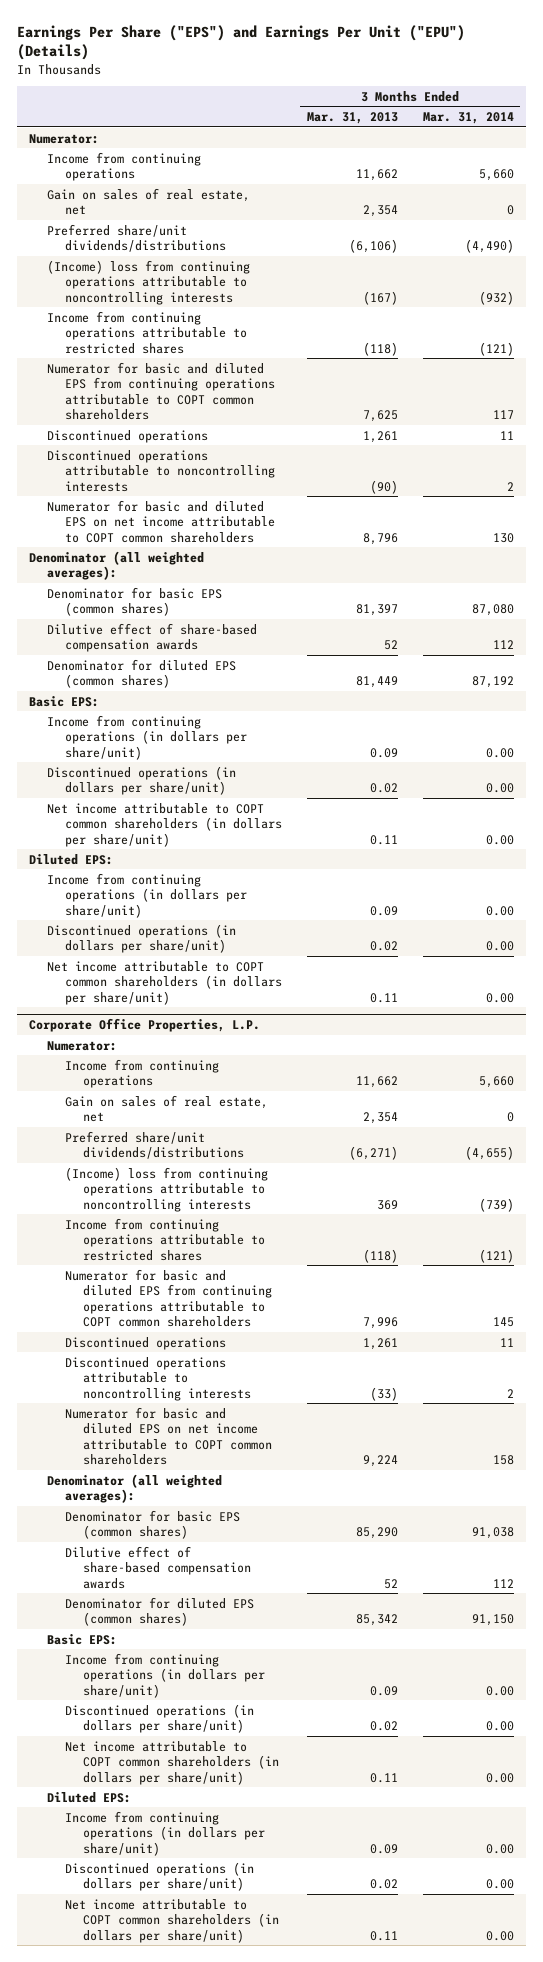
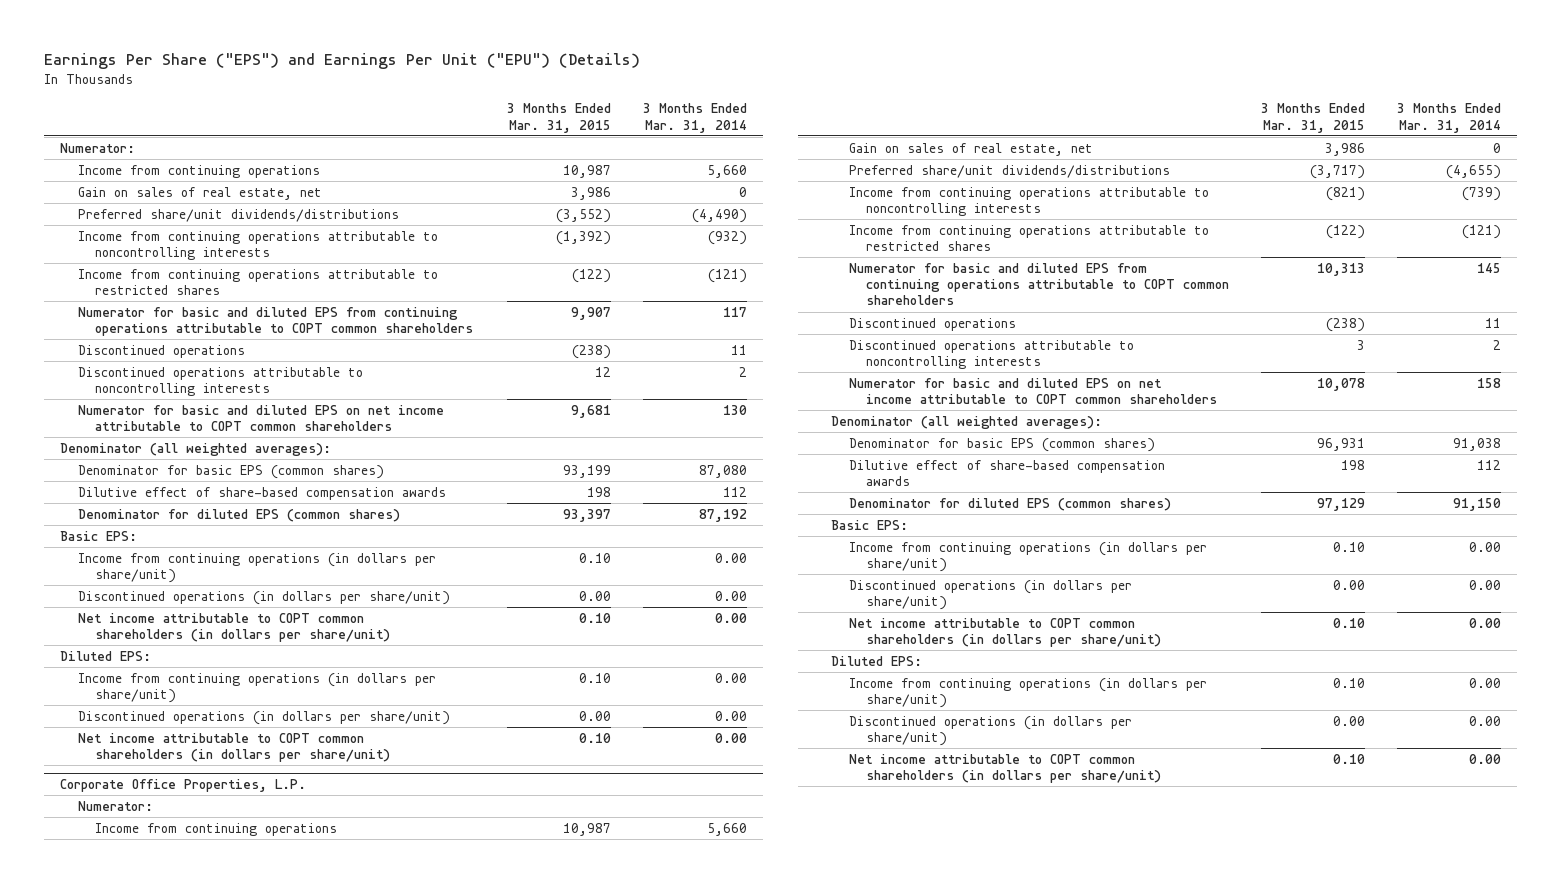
- | 3 Months Ended Mar. 31, 2013 | 3 Months Ended Mar. 31, 2014
+ | 3 Months Ended Mar. 31, 2015 | 3 Months Ended Mar. 31, 2014
- (Income) loss from continuing operations attributable to noncontrolling interests | (167) | (932)
+ Income from continuing operations attributable to noncontrolling interests | (1,392) | (932)
@ Corporate Office Properties, L.P.
- (Income) loss from continuing operations attributable to noncontrolling interests | 369 | (739)
+ Income from continuing operations attributable to noncontrolling interests | (821) | (739)

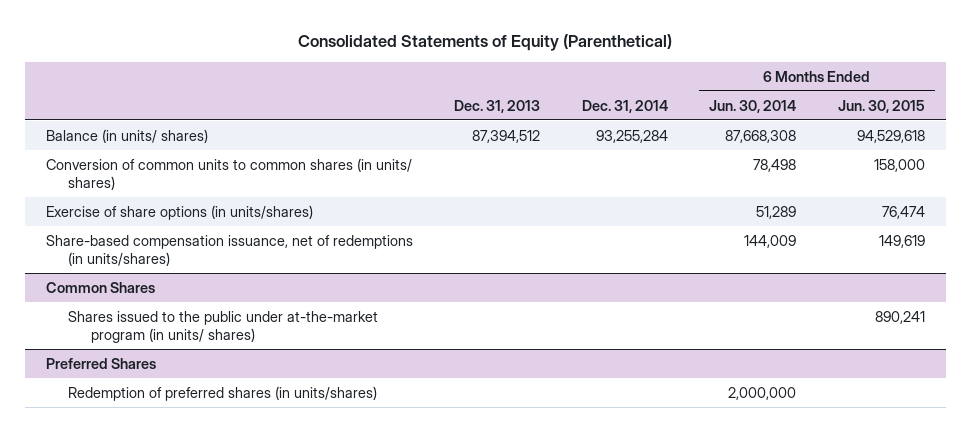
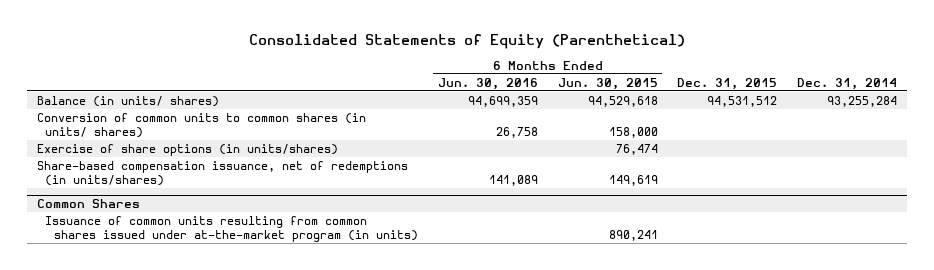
- | Dec. 31, 2013 | Dec. 31, 2014 | 6 Months Ended Jun. 30, 2014 | 6 Months Ended Jun. 30, 2015
+ | 6 Months Ended Jun. 30, 2016 | 6 Months Ended Jun. 30, 2015 | Dec. 31, 2015 | Dec. 31, 2014
@ Common Shares
- Shares issued to the public under at-the-market program (in units/ shares) | | | | 890,241
- Preferred Shares
- Redemption of preferred shares (in units/shares) | | | 2,000,000 |
@ Common Shares
+ Issuance of common units resulting from common shares issued under at-the-market program (in units) | | 890,241 | |

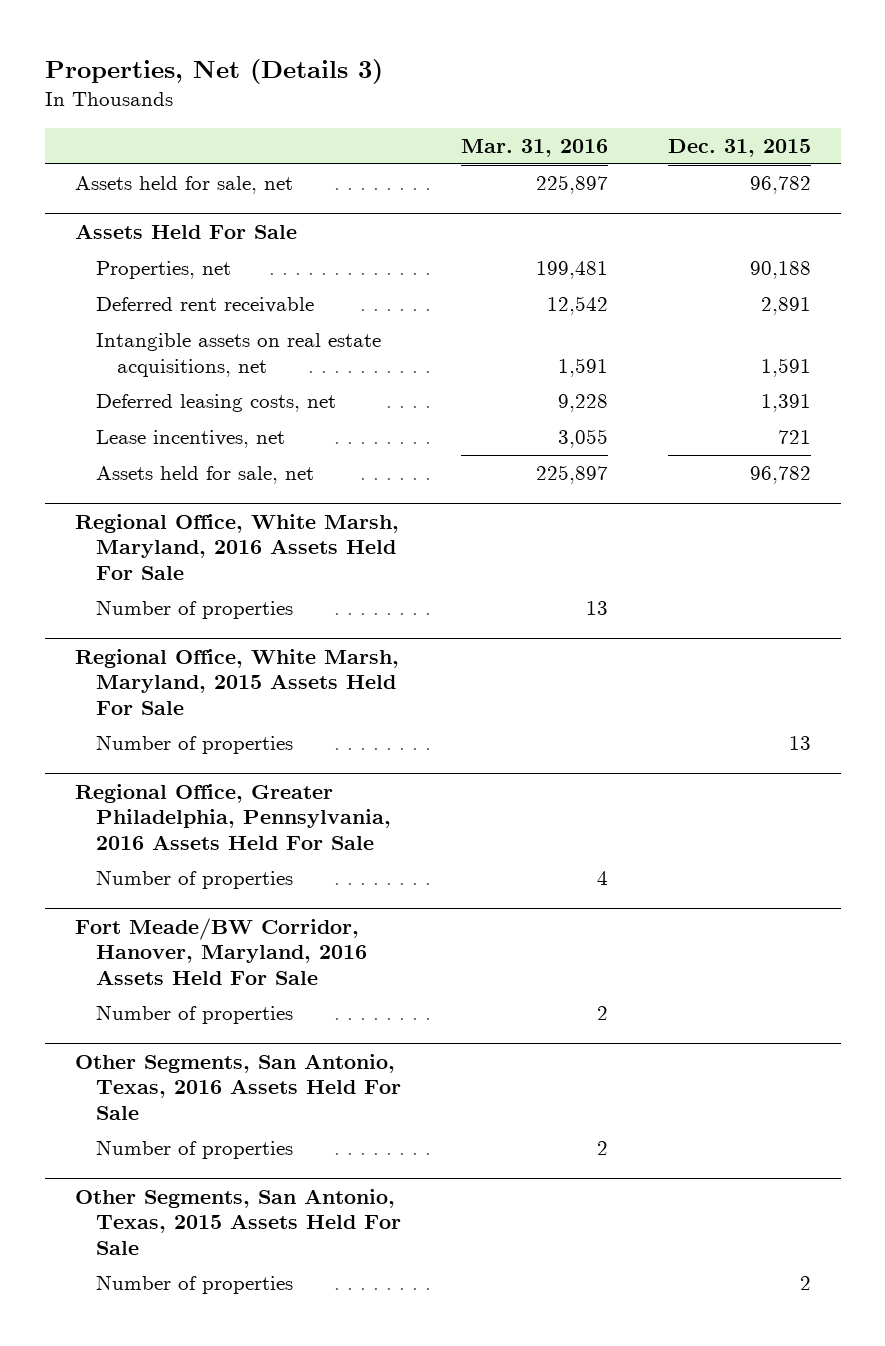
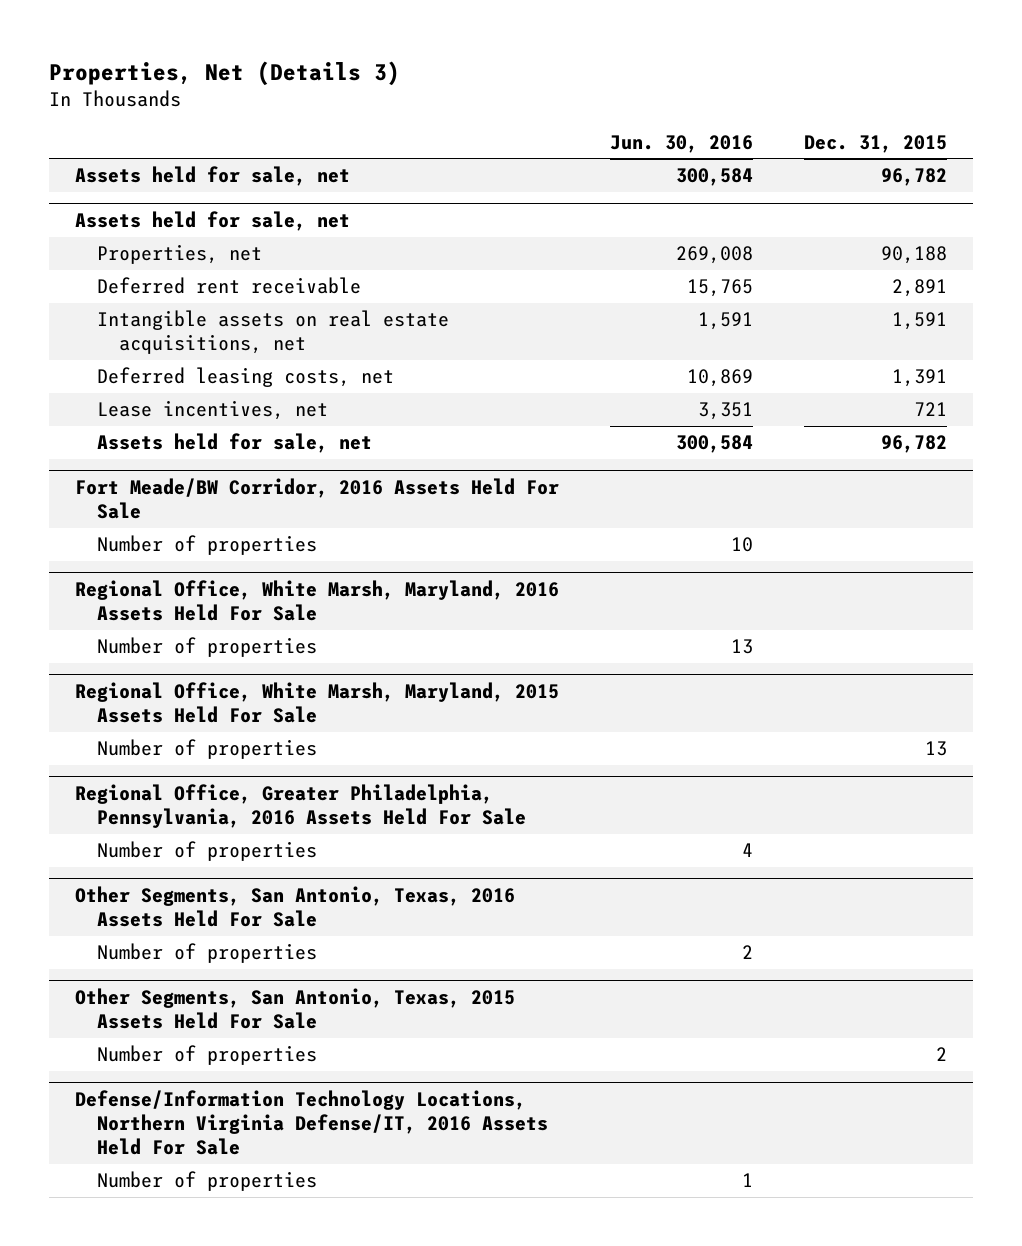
- | Mar. 31, 2016 | Dec. 31, 2015
+ | Jun. 30, 2016 | Dec. 31, 2015
- Assets Held For Sale
+ Assets held for sale, net
+ Fort Meade/BW Corridor, 2016 Assets Held For Sale
+ Number of properties | 10 |
- Fort Meade/BW Corridor, Hanover, Maryland, 2016 Assets Held For Sale
- Number of properties | 2 |
+ Defense/Information Technology Locations, Northern Virginia Defense/IT, 2016 Assets Held For Sale
+ Number of properties | 1 |

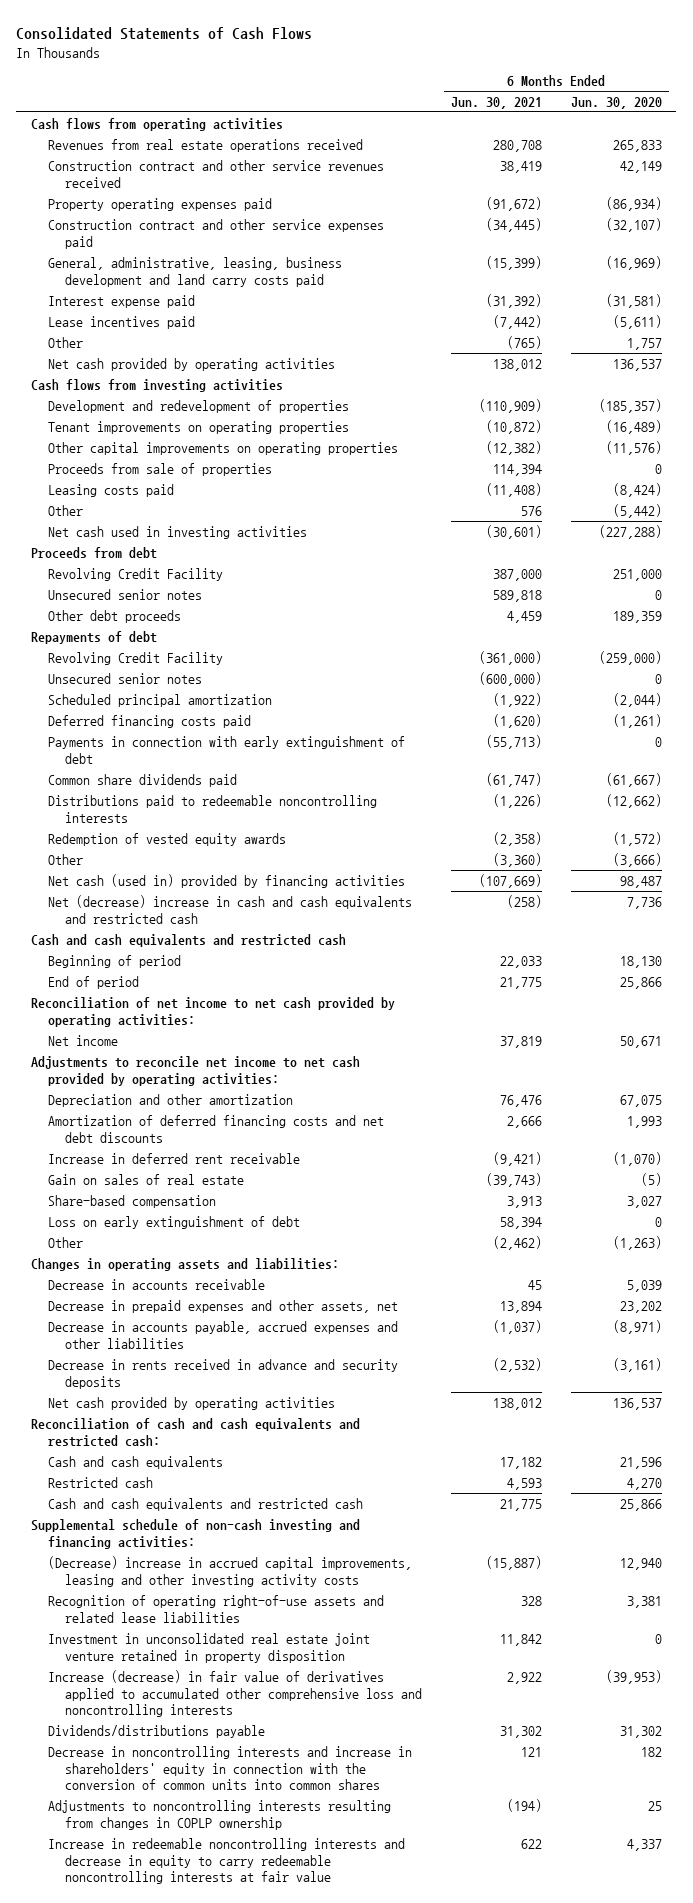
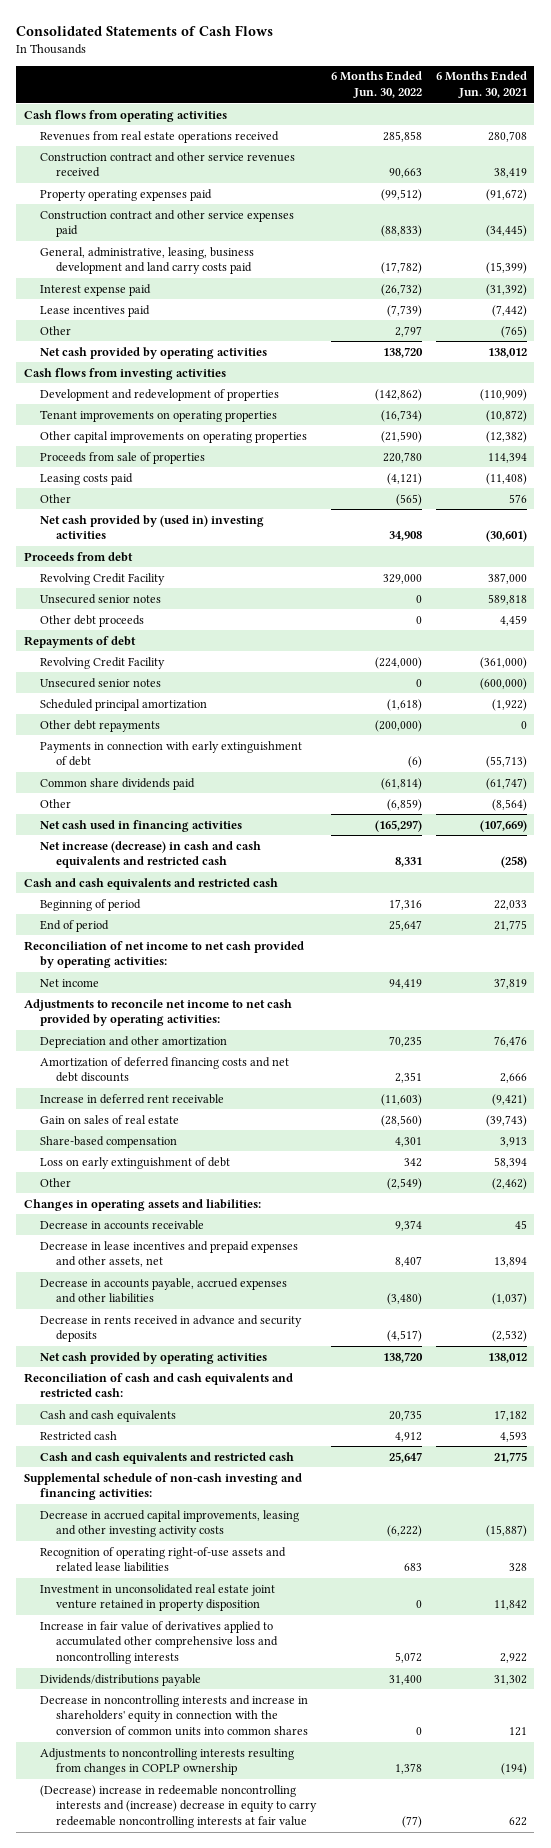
- | 6 Months Ended Jun. 30, 2021 | 6 Months Ended Jun. 30, 2020
+ | 6 Months Ended Jun. 30, 2022 | 6 Months Ended Jun. 30, 2021
- Net cash used in investing activities | (30,601) | (227,288)
+ Net cash provided by (used in) investing activities | 34,908 | (30,601)
- Deferred financing costs paid | (1,620) | (1,261)
+ Other debt repayments | (200,000) | 0
- Distributions paid to redeemable noncontrolling interests | (1,226) | (12,662)
- Redemption of vested equity awards | (2,358) | (1,572)
- Other | (3,360) | (3,666)
- Net cash (used in) provided by financing activities | (107,669) | 98,487
- Net (decrease) increase in cash and cash equivalents and restricted cash | (258) | 7,736
+ Other | (6,859) | (8,564)
+ Net cash used in financing activities | (165,297) | (107,669)
+ Net increase (decrease) in cash and cash equivalents and restricted cash | 8,331 | (258)
- Decrease in prepaid expenses and other assets, net | 13,894 | 23,202
+ Decrease in lease incentives and prepaid expenses and other assets, net | 8,407 | 13,894
- (Decrease) increase in accrued capital improvements, leasing and other investing activity costs | (15,887) | 12,940
+ Decrease in accrued capital improvements, leasing and other investing activity costs | (6,222) | (15,887)
- Increase (decrease) in fair value of derivatives applied to accumulated other comprehensive loss and noncontrolling interests | 2,922 | (39,953)
+ Increase in fair value of derivatives applied to accumulated other comprehensive loss and noncontrolling interests | 5,072 | 2,922
- Increase in redeemable noncontrolling interests and decrease in equity to carry redeemable noncontrolling interests at fair value | 622 | 4,337
+ (Decrease) increase in redeemable noncontrolling interests and (increase) decrease in equity to carry redeemable noncontrolling interests at fair value | (77) | 622

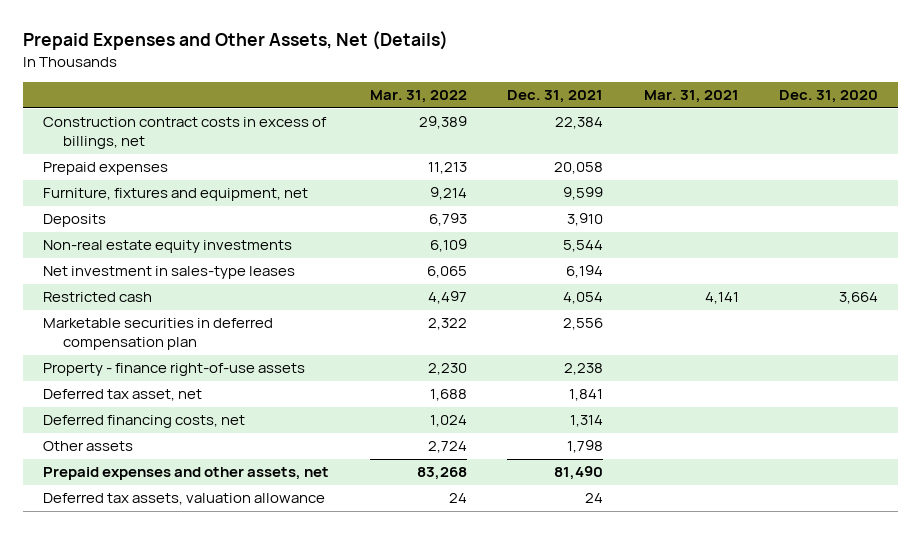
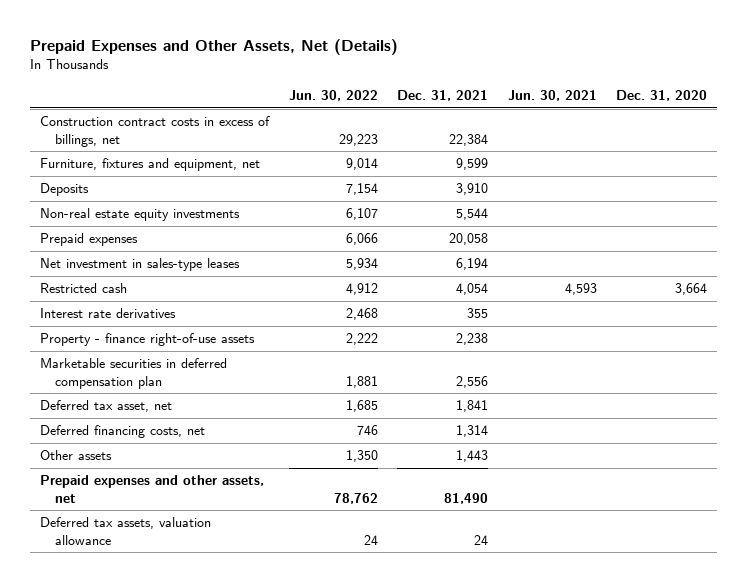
- | Mar. 31, 2022 | Dec. 31, 2021 | Mar. 31, 2021 | Dec. 31, 2020
+ | Jun. 30, 2022 | Dec. 31, 2021 | Jun. 30, 2021 | Dec. 31, 2020
moved down: Prepaid expenses | 6,066 | 20,058 | |
+ Interest rate derivatives | 2,468 | 355 | |
moved down: Marketable securities in deferred compensation plan | 1,881 | 2,556 | |
- Other assets | 2,724 | 1,798 | |
+ Other assets | 1,350 | 1,443 | |

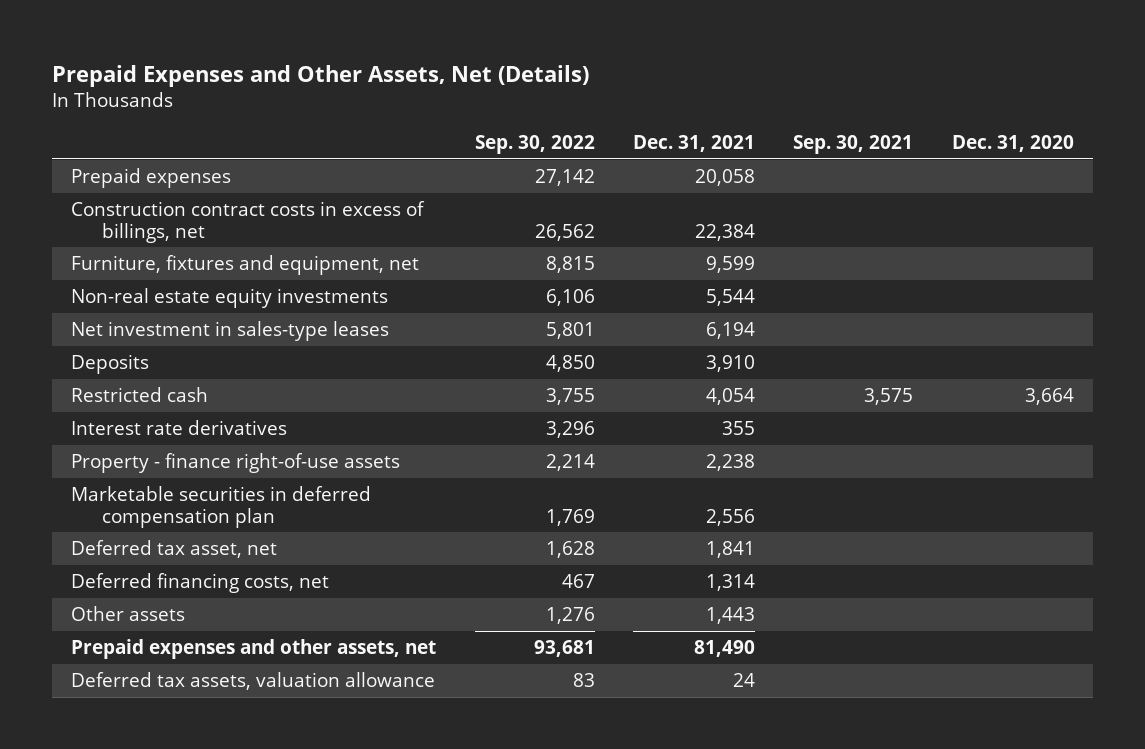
- | Jun. 30, 2022 | Dec. 31, 2021 | Jun. 30, 2021 | Dec. 31, 2020
+ | Sep. 30, 2022 | Dec. 31, 2021 | Sep. 30, 2021 | Dec. 31, 2020
moved up: Prepaid expenses | 27,142 | 20,058 | |
moved down: Deposits | 4,850 | 3,910 | |

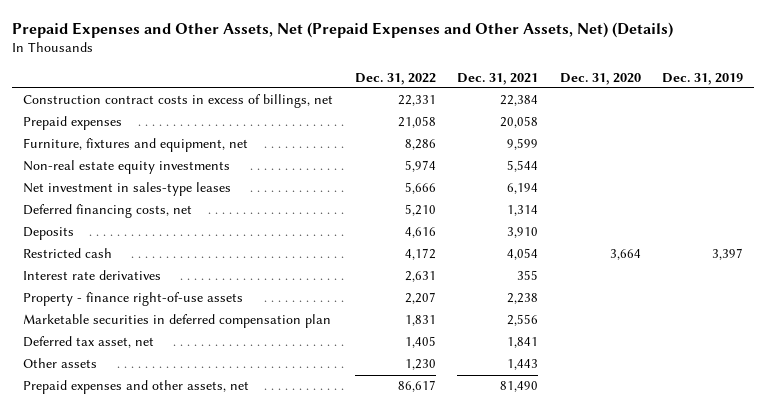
- Prepaid Expenses and Other Assets, Net (Details)
+ Prepaid Expenses and Other Assets, Net (Prepaid Expenses and Other Assets, Net) (Details)
- | Sep. 30, 2022 | Dec. 31, 2021 | Sep. 30, 2021 | Dec. 31, 2020
+ | Dec. 31, 2022 | Dec. 31, 2021 | Dec. 31, 2020 | Dec. 31, 2019
moved down: Prepaid expenses | 21,058 | 20,058 | |
moved up: Deferred financing costs, net | 5,210 | 1,314 | |
- Deferred tax assets, valuation allowance | 83 | 24 | |

